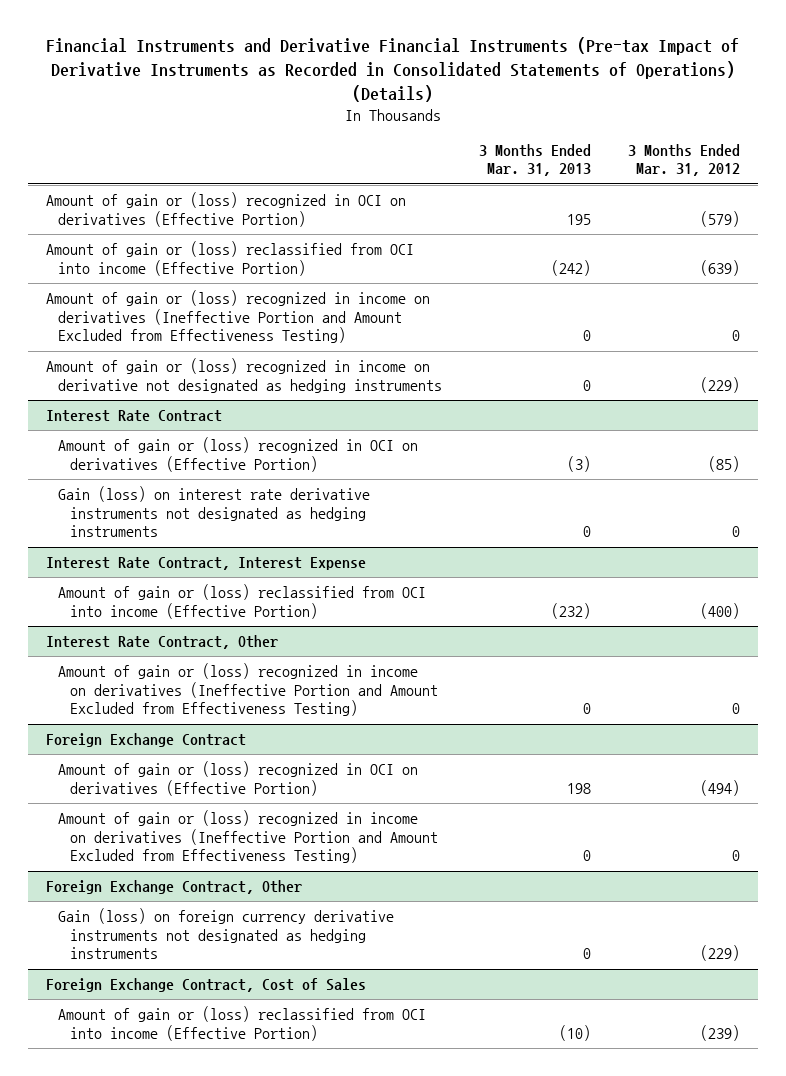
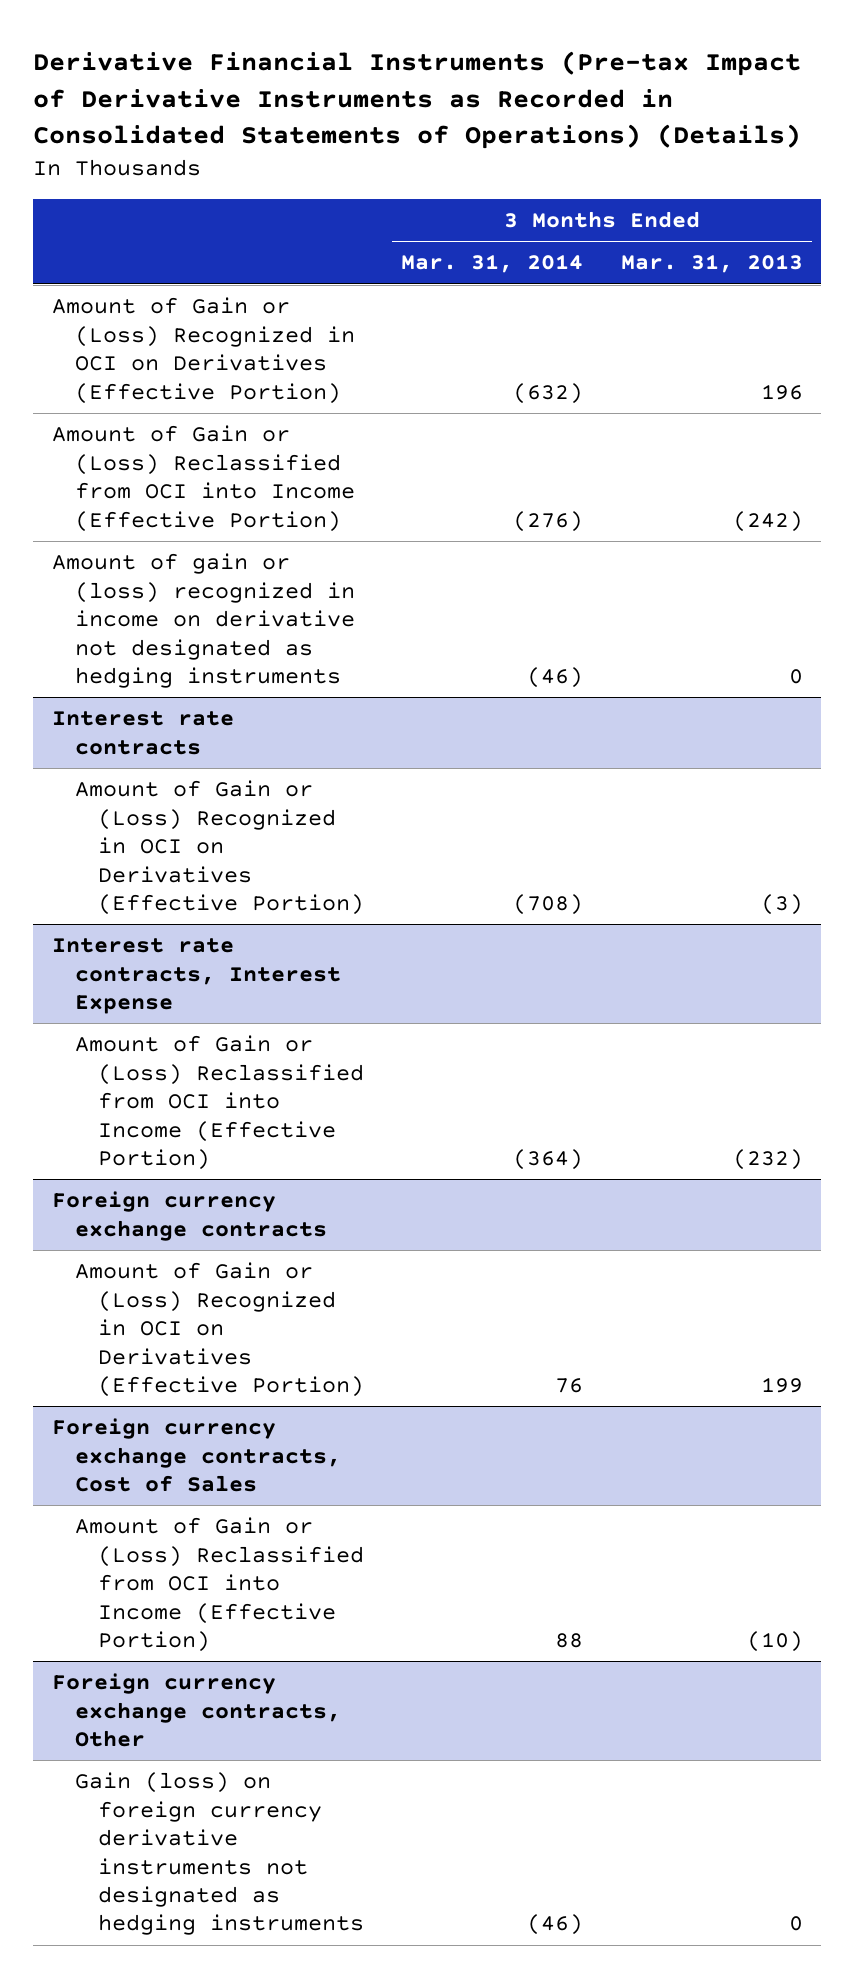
- Financial Instruments and Derivative Financial Instruments (Pre-tax Impact of Derivative Instruments as Recorded in Consolidated Statements of Operations) (Details)
+ Derivative Financial Instruments (Pre-tax Impact of Derivative Instruments as Recorded in Consolidated Statements of Operations) (Details)
- | 3 Months Ended Mar. 31, 2013 | 3 Months Ended Mar. 31, 2012
+ | 3 Months Ended Mar. 31, 2014 | 3 Months Ended Mar. 31, 2013
- Amount of gain or (loss) recognized in OCI on derivatives (Effective Portion) | 195 | (579)
- Amount of gain or (loss) reclassified from OCI into income (Effective Portion) | (242) | (639)
- Amount of gain or (loss) recognized in income on derivatives (Ineffective Portion and Amount Excluded from Effectiveness Testing) | 0 | 0
+ Amount of Gain or (Loss) Recognized in OCI on Derivatives (Effective Portion) | (632) | 196
+ Amount of Gain or (Loss) Reclassified from OCI into Income (Effective Portion) | (276) | (242)
- Interest Rate Contract
- Amount of gain or (loss) recognized in OCI on derivatives (Effective Portion) | (3) | (85)
- Gain (loss) on interest rate derivative instruments not designated as hedging instruments | 0 | 0
- Interest Rate Contract, Interest Expense
- Amount of gain or (loss) reclassified from OCI into income (Effective Portion) | (232) | (400)
- Interest Rate Contract, Other
- Amount of gain or (loss) recognized in income on derivatives (Ineffective Portion and Amount Excluded from Effectiveness Testing) | 0 | 0
- Foreign Exchange Contract
- Amount of gain or (loss) recognized in OCI on derivatives (Effective Portion) | 198 | (494)
- Amount of gain or (loss) recognized in income on derivatives (Ineffective Portion and Amount Excluded from Effectiveness Testing) | 0 | 0
- Foreign Exchange Contract, Other
+ Interest rate contracts
+ Amount of Gain or (Loss) Recognized in OCI on Derivatives (Effective Portion) | (708) | (3)
+ Interest rate contracts, Interest Expense
+ Amount of Gain or (Loss) Reclassified from OCI into Income (Effective Portion) | (364) | (232)
+ Foreign currency exchange contracts
+ Amount of Gain or (Loss) Recognized in OCI on Derivatives (Effective Portion) | 76 | 199
+ Foreign currency exchange contracts, Cost of Sales
+ Amount of Gain or (Loss) Reclassified from OCI into Income (Effective Portion) | 88 | (10)
+ Foreign currency exchange contracts, Other
- Foreign Exchange Contract, Cost of Sales
- Amount of gain or (loss) reclassified from OCI into income (Effective Portion) | (10) | (239)

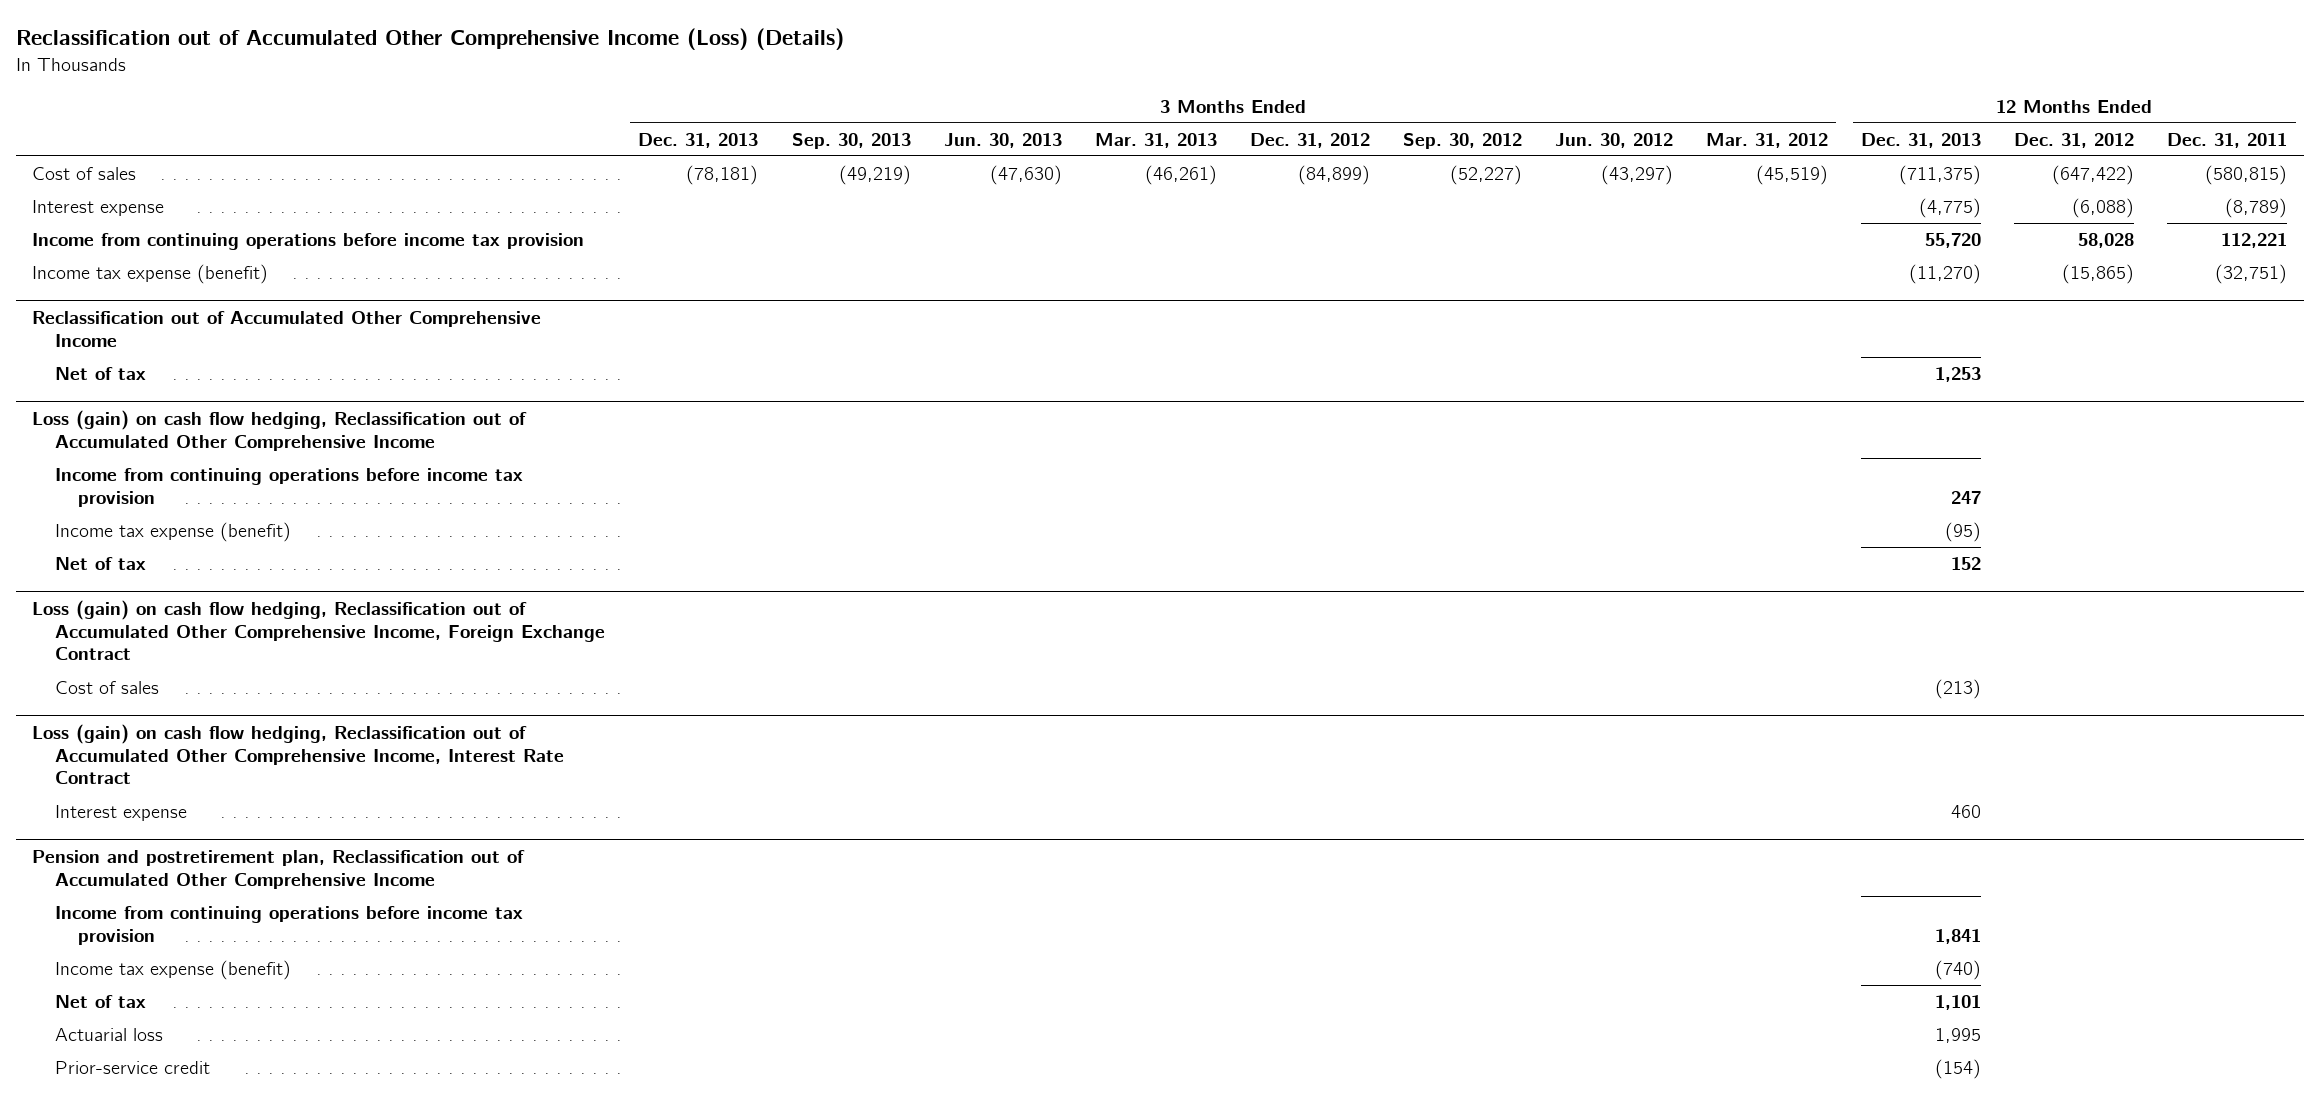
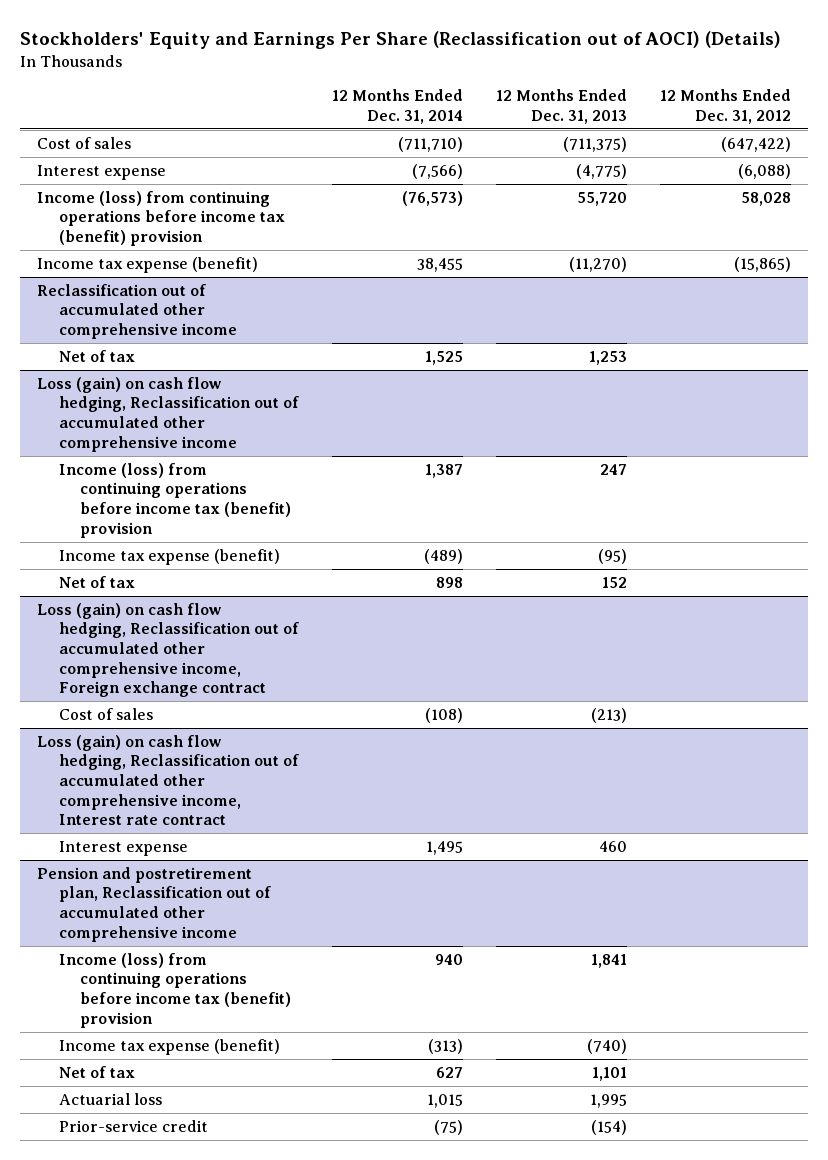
- Reclassification out of Accumulated Other Comprehensive Income (Loss) (Details)
+ Stockholders' Equity and Earnings Per Share (Reclassification out of AOCI) (Details)
- | 3 Months Ended Dec. 31, 2013 | 3 Months Ended Sep. 30, 2013 | 3 Months Ended Jun. 30, 2013 | 3 Months Ended Mar. 31, 2013 | 3 Months Ended Dec. 31, 2012 | 3 Months Ended Sep. 30, 2012 | 3 Months Ended Jun. 30, 2012 | 3 Months Ended Mar. 31, 2012 | 12 Months Ended Dec. 31, 2013 | 12 Months Ended Dec. 31, 2012 | 12 Months Ended Dec. 31, 2011
+ | 12 Months Ended Dec. 31, 2014 | 12 Months Ended Dec. 31, 2013 | 12 Months Ended Dec. 31, 2012
- Income from continuing operations before income tax provision | | | | | | | | | 55,720 | 58,028 | 112,221
+ Income (loss) from continuing operations before income tax (benefit) provision | (76,573) | 55,720 | 58,028
- Reclassification out of Accumulated Other Comprehensive Income
+ Reclassification out of accumulated other comprehensive income
- Loss (gain) on cash flow hedging, Reclassification out of Accumulated Other Comprehensive Income
- Income from continuing operations before income tax provision | | | | | | | | | 247 | |
+ Loss (gain) on cash flow hedging, Reclassification out of accumulated other comprehensive income
+ Income (loss) from continuing operations before income tax (benefit) provision | 1,387 | 247 |
- Loss (gain) on cash flow hedging, Reclassification out of Accumulated Other Comprehensive Income, Foreign Exchange Contract
+ Loss (gain) on cash flow hedging, Reclassification out of accumulated other comprehensive income, Foreign exchange contract
- Loss (gain) on cash flow hedging, Reclassification out of Accumulated Other Comprehensive Income, Interest Rate Contract
+ Loss (gain) on cash flow hedging, Reclassification out of accumulated other comprehensive income, Interest rate contract
- Pension and postretirement plan, Reclassification out of Accumulated Other Comprehensive Income
- Income from continuing operations before income tax provision | | | | | | | | | 1,841 | |
+ Pension and postretirement plan, Reclassification out of accumulated other comprehensive income
+ Income (loss) from continuing operations before income tax (benefit) provision | 940 | 1,841 |

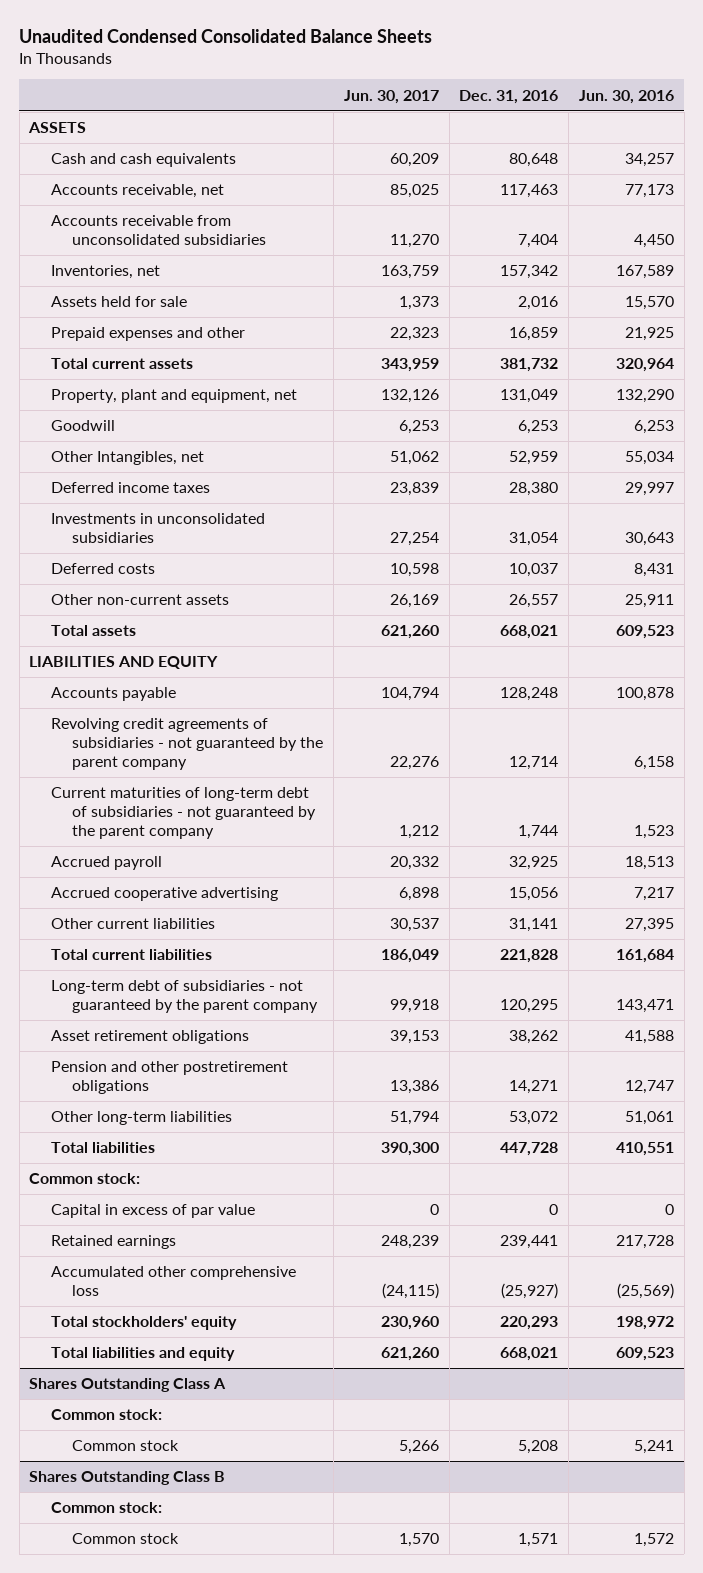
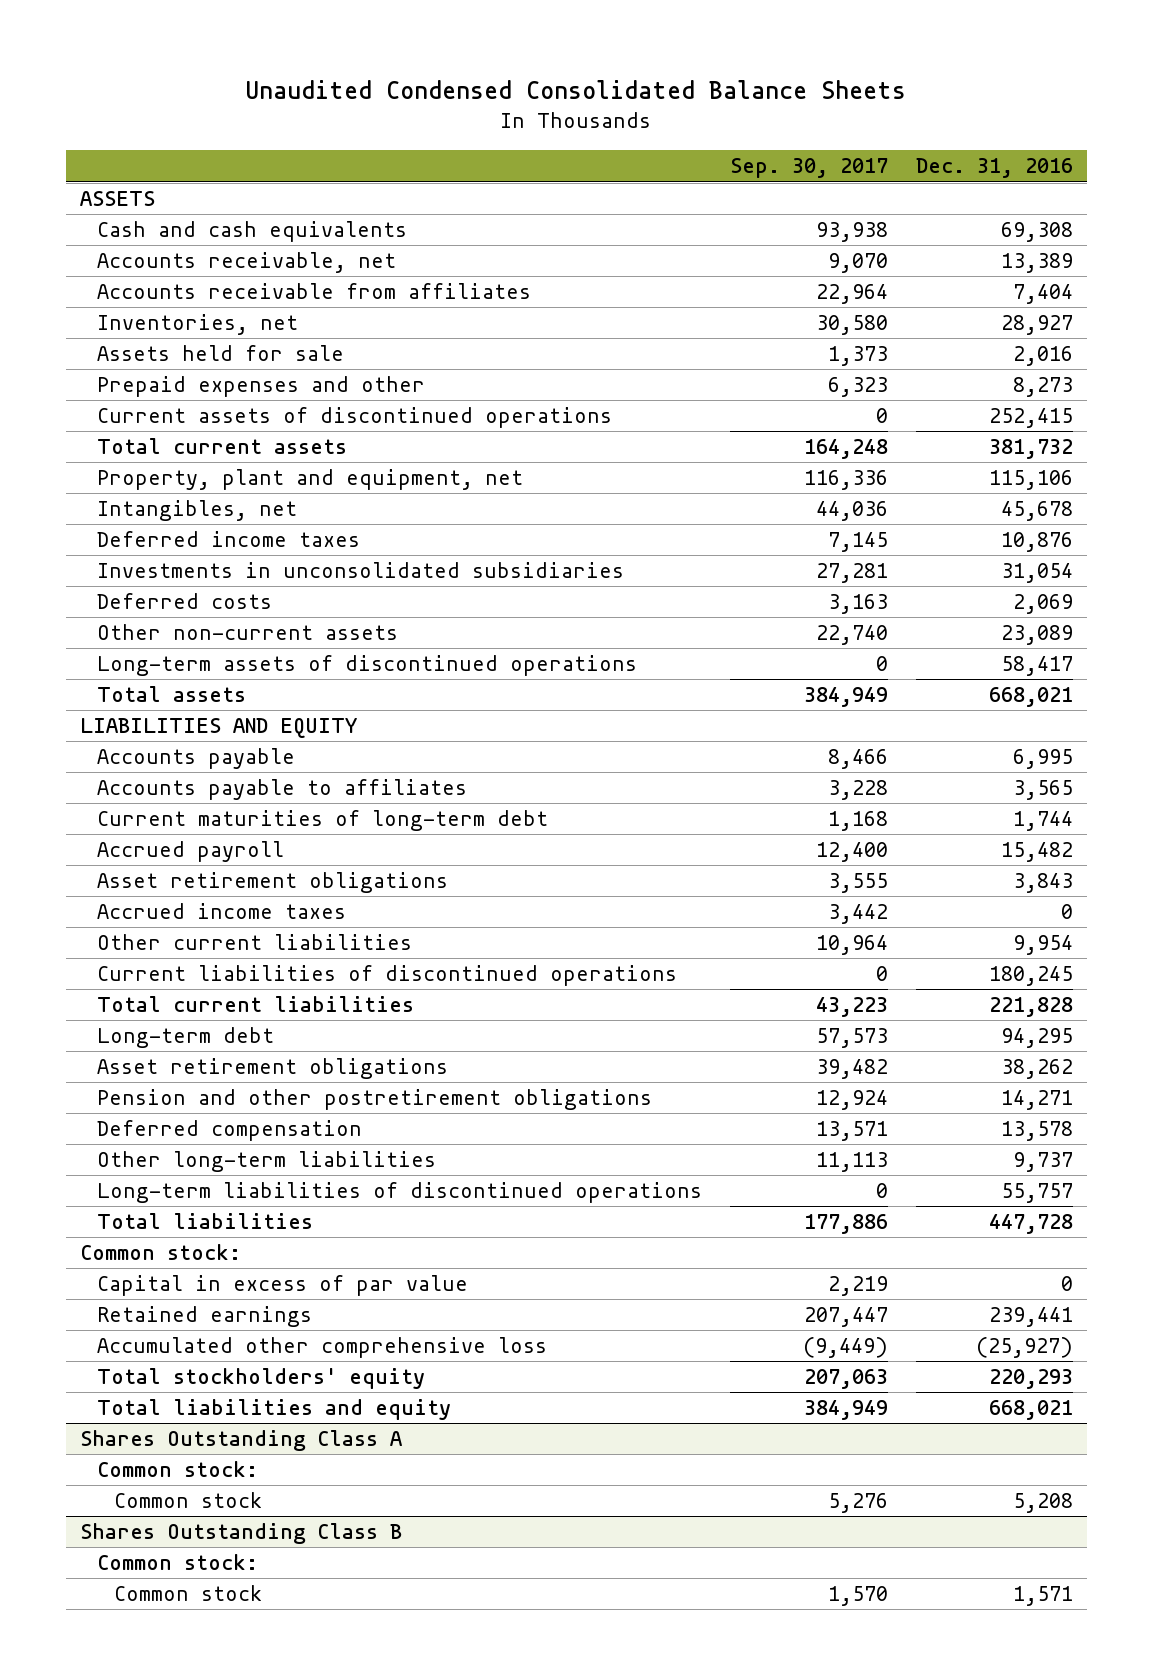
- | Jun. 30, 2017 | Dec. 31, 2016 | Jun. 30, 2016
+ | Sep. 30, 2017 | Dec. 31, 2016
- Cash and cash equivalents | 60,209 | 80,648 | 34,257
- Accounts receivable, net | 85,025 | 117,463 | 77,173
- Accounts receivable from unconsolidated subsidiaries | 11,270 | 7,404 | 4,450
- Inventories, net | 163,759 | 157,342 | 167,589
+ Cash and cash equivalents | 93,938 | 69,308
+ Accounts receivable, net | 9,070 | 13,389
+ Accounts receivable from affiliates | 22,964 | 7,404
+ Inventories, net | 30,580 | 28,927
- Prepaid expenses and other | 22,323 | 16,859 | 21,925
+ Prepaid expenses and other | 6,323 | 8,273
+ Current assets of discontinued operations | 0 | 252,415
- Property, plant and equipment, net | 132,126 | 131,049 | 132,290
- Goodwill | 6,253 | 6,253 | 6,253
- Other Intangibles, net | 51,062 | 52,959 | 55,034
- Deferred income taxes | 23,839 | 28,380 | 29,997
+ Property, plant and equipment, net | 116,336 | 115,106
+ Intangibles, net | 44,036 | 45,678
+ Deferred income taxes | 7,145 | 10,876
- Deferred costs | 10,598 | 10,037 | 8,431
- Other non-current assets | 26,169 | 26,557 | 25,911
+ Deferred costs | 3,163 | 2,069
+ Other non-current assets | 22,740 | 23,089
+ Long-term assets of discontinued operations | 0 | 58,417
- Accounts payable | 104,794 | 128,248 | 100,878
- Revolving credit agreements of subsidiaries - not guaranteed by the parent company | 22,276 | 12,714 | 6,158
- Current maturities of long-term debt of subsidiaries - not guaranteed by the parent company | 1,212 | 1,744 | 1,523
- Accrued payroll | 20,332 | 32,925 | 18,513
- Accrued cooperative advertising | 6,898 | 15,056 | 7,217
- Other current liabilities | 30,537 | 31,141 | 27,395
+ Accounts payable | 8,466 | 6,995
+ Accounts payable to affiliates | 3,228 | 3,565
+ Current maturities of long-term debt | 1,168 | 1,744
+ Accrued payroll | 12,400 | 15,482
+ Asset retirement obligations | 3,555 | 3,843
+ Accrued income taxes | 3,442 | 0
+ Other current liabilities | 10,964 | 9,954
+ Current liabilities of discontinued operations | 0 | 180,245
- Long-term debt of subsidiaries - not guaranteed by the parent company | 99,918 | 120,295 | 143,471
+ Long-term debt | 57,573 | 94,295
- Other long-term liabilities | 51,794 | 53,072 | 51,061
+ Deferred compensation | 13,571 | 13,578
+ Other long-term liabilities | 11,113 | 9,737
+ Long-term liabilities of discontinued operations | 0 | 55,757

